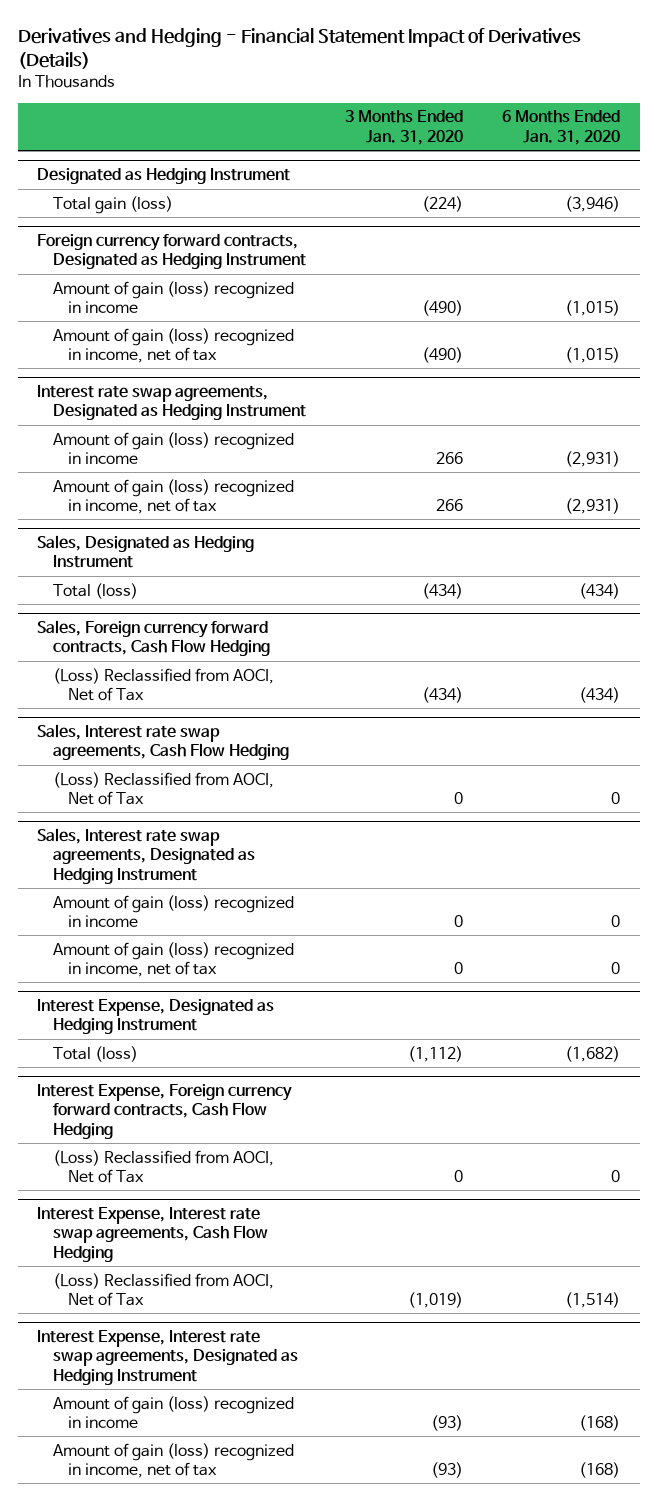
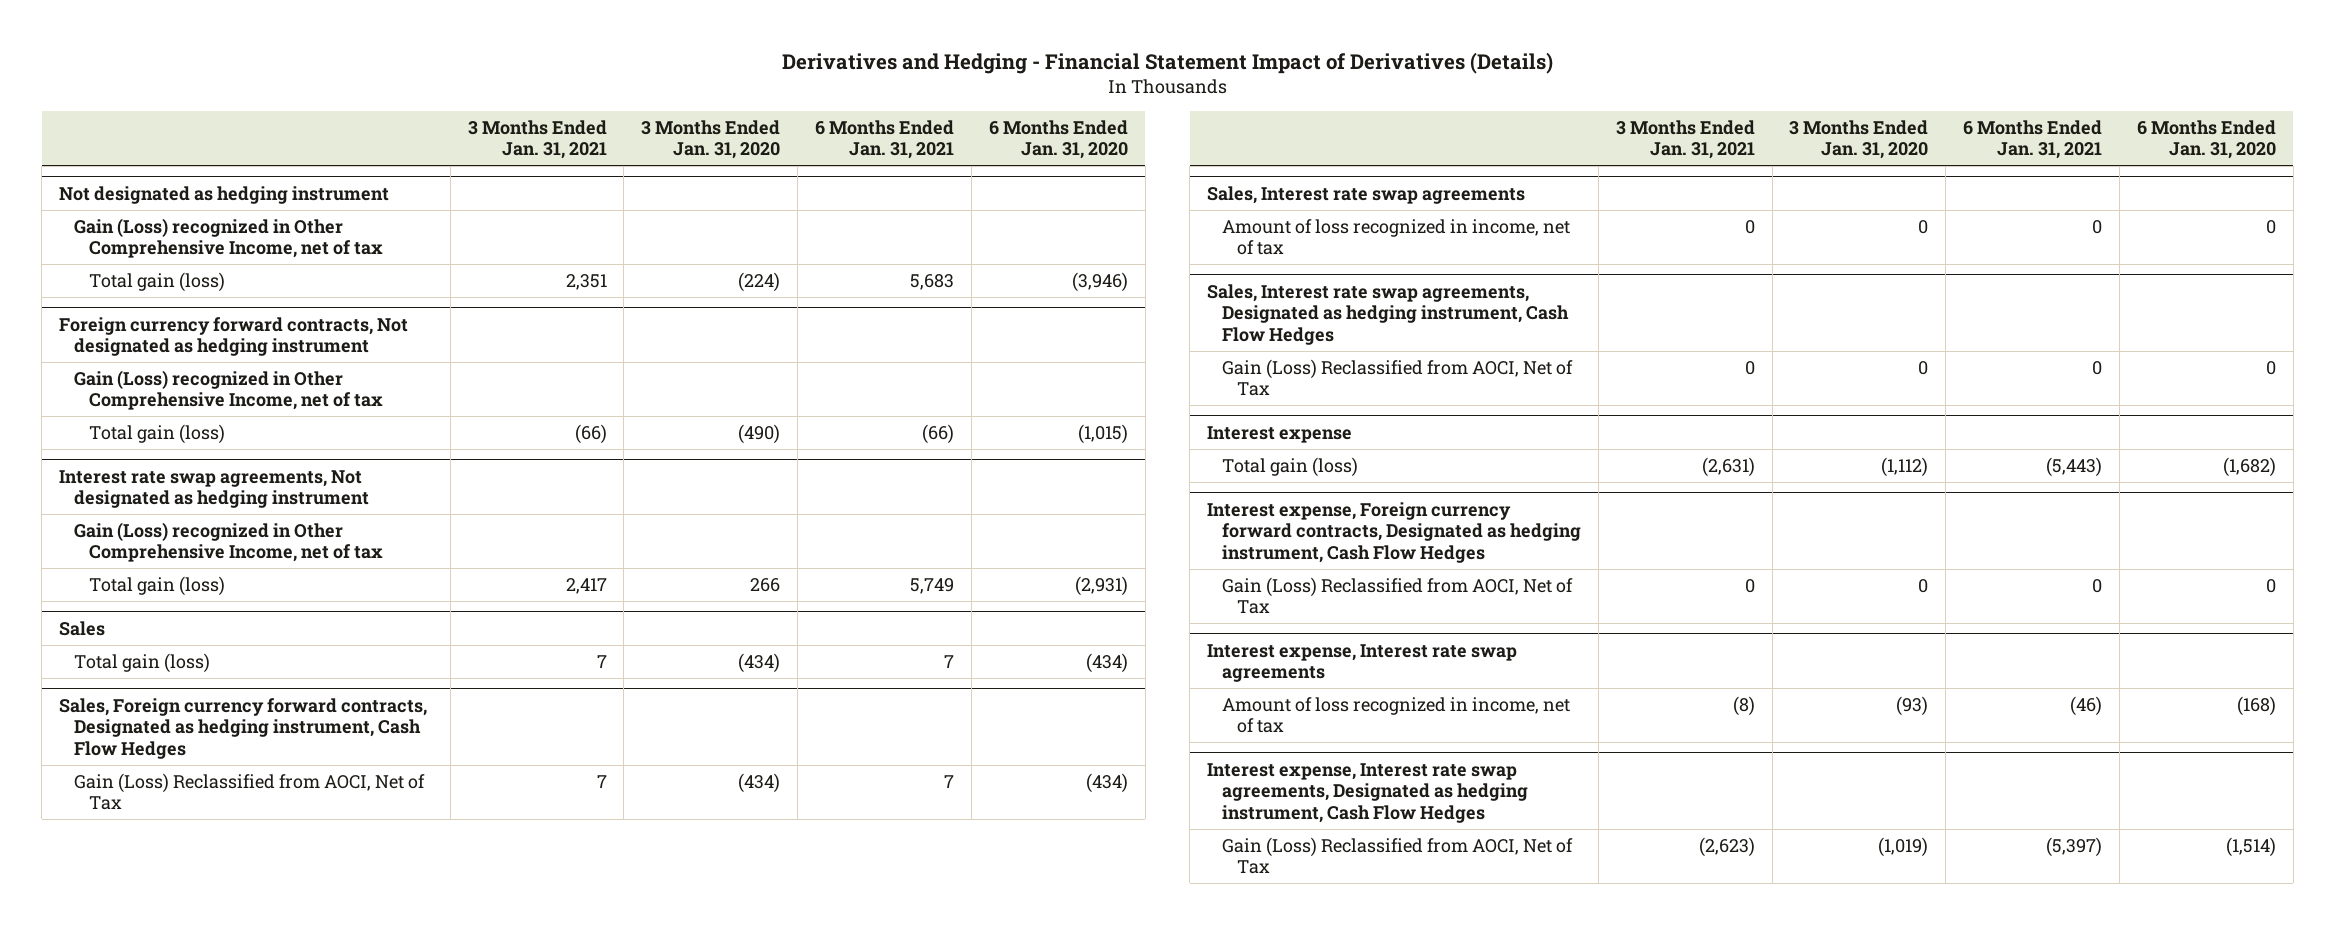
- | 3 Months Ended Jan. 31, 2020 | 6 Months Ended Jan. 31, 2020
+ | 3 Months Ended Jan. 31, 2021 | 3 Months Ended Jan. 31, 2020 | 6 Months Ended Jan. 31, 2021 | 6 Months Ended Jan. 31, 2020
- Designated as Hedging Instrument
+ Not designated as hedging instrument
+ Gain (Loss) recognized in Other Comprehensive Income, net of tax
- Foreign currency forward contracts, Designated as Hedging Instrument
- Amount of gain (loss) recognized in income | (490) | (1,015)
- Amount of gain (loss) recognized in income, net of tax | (490) | (1,015)
- Interest rate swap agreements, Designated as Hedging Instrument
- Amount of gain (loss) recognized in income | 266 | (2,931)
- Amount of gain (loss) recognized in income, net of tax | 266 | (2,931)
- Sales, Designated as Hedging Instrument
- Total (loss) | (434) | (434)
- Sales, Foreign currency forward contracts, Cash Flow Hedging
- (Loss) Reclassified from AOCI, Net of Tax | (434) | (434)
- Sales, Interest rate swap agreements, Cash Flow Hedging
- (Loss) Reclassified from AOCI, Net of Tax | 0 | 0
- Sales, Interest rate swap agreements, Designated as Hedging Instrument
- Amount of gain (loss) recognized in income | 0 | 0
- Amount of gain (loss) recognized in income, net of tax | 0 | 0
- Interest Expense, Designated as Hedging Instrument
- Total (loss) | (1,112) | (1,682)
- Interest Expense, Foreign currency forward contracts, Cash Flow Hedging
- (Loss) Reclassified from AOCI, Net of Tax | 0 | 0
- Interest Expense, Interest rate swap agreements, Cash Flow Hedging
- (Loss) Reclassified from AOCI, Net of Tax | (1,019) | (1,514)
- Interest Expense, Interest rate swap agreements, Designated as Hedging Instrument
- Amount of gain (loss) recognized in income | (93) | (168)
- Amount of gain (loss) recognized in income, net of tax | (93) | (168)
+ Foreign currency forward contracts, Not designated as hedging instrument
+ Gain (Loss) recognized in Other Comprehensive Income, net of tax
+ Total gain (loss) | (66) | (490) | (66) | (1,015)
+ Interest rate swap agreements, Not designated as hedging instrument
+ Gain (Loss) recognized in Other Comprehensive Income, net of tax
+ Total gain (loss) | 2,417 | 266 | 5,749 | (2,931)
+ Sales
+ Total gain (loss) | 7 | (434) | 7 | (434)
+ Sales, Foreign currency forward contracts, Designated as hedging instrument, Cash Flow Hedges
+ Gain (Loss) Reclassified from AOCI, Net of Tax | 7 | (434) | 7 | (434)
+ Sales, Interest rate swap agreements
+ Amount of loss recognized in income, net of tax | 0 | 0 | 0 | 0
+ Sales, Interest rate swap agreements, Designated as hedging instrument, Cash Flow Hedges
+ Gain (Loss) Reclassified from AOCI, Net of Tax | 0 | 0 | 0 | 0
+ Interest expense
+ Total gain (loss) | (2,631) | (1,112) | (5,443) | (1,682)
+ Interest expense, Foreign currency forward contracts, Designated as hedging instrument, Cash Flow Hedges
+ Gain (Loss) Reclassified from AOCI, Net of Tax | 0 | 0 | 0 | 0
+ Interest expense, Interest rate swap agreements
+ Amount of loss recognized in income, net of tax | (8) | (93) | (46) | (168)
+ Interest expense, Interest rate swap agreements, Designated as hedging instrument, Cash Flow Hedges
+ Gain (Loss) Reclassified from AOCI, Net of Tax | (2,623) | (1,019) | (5,397) | (1,514)

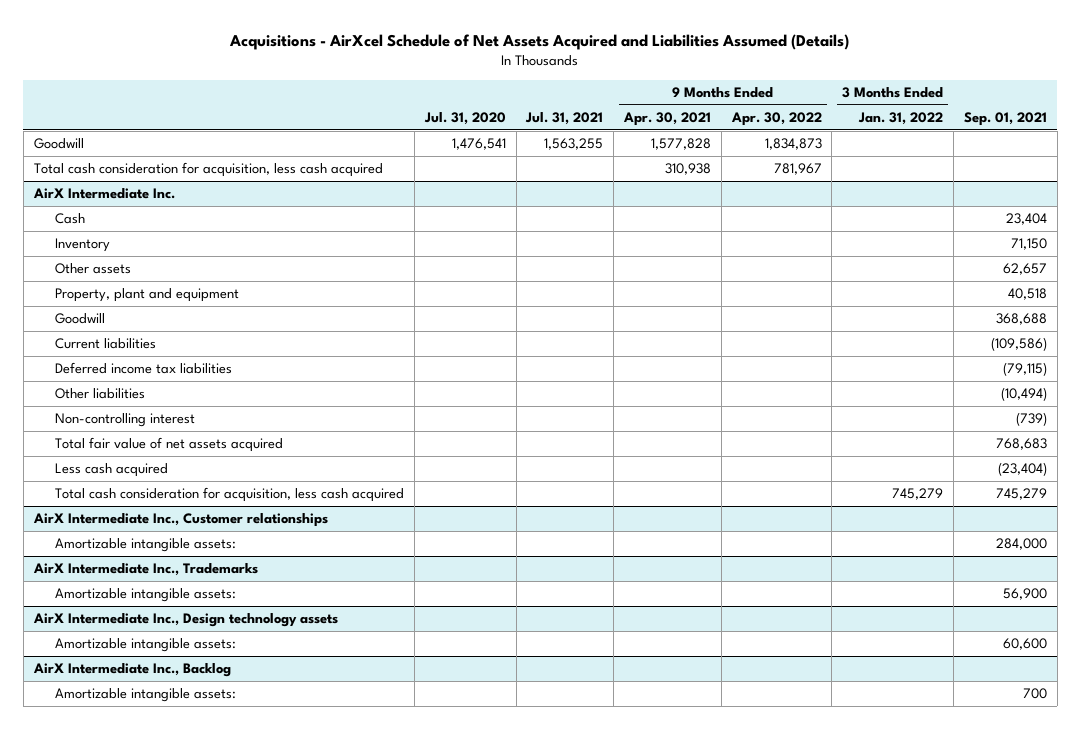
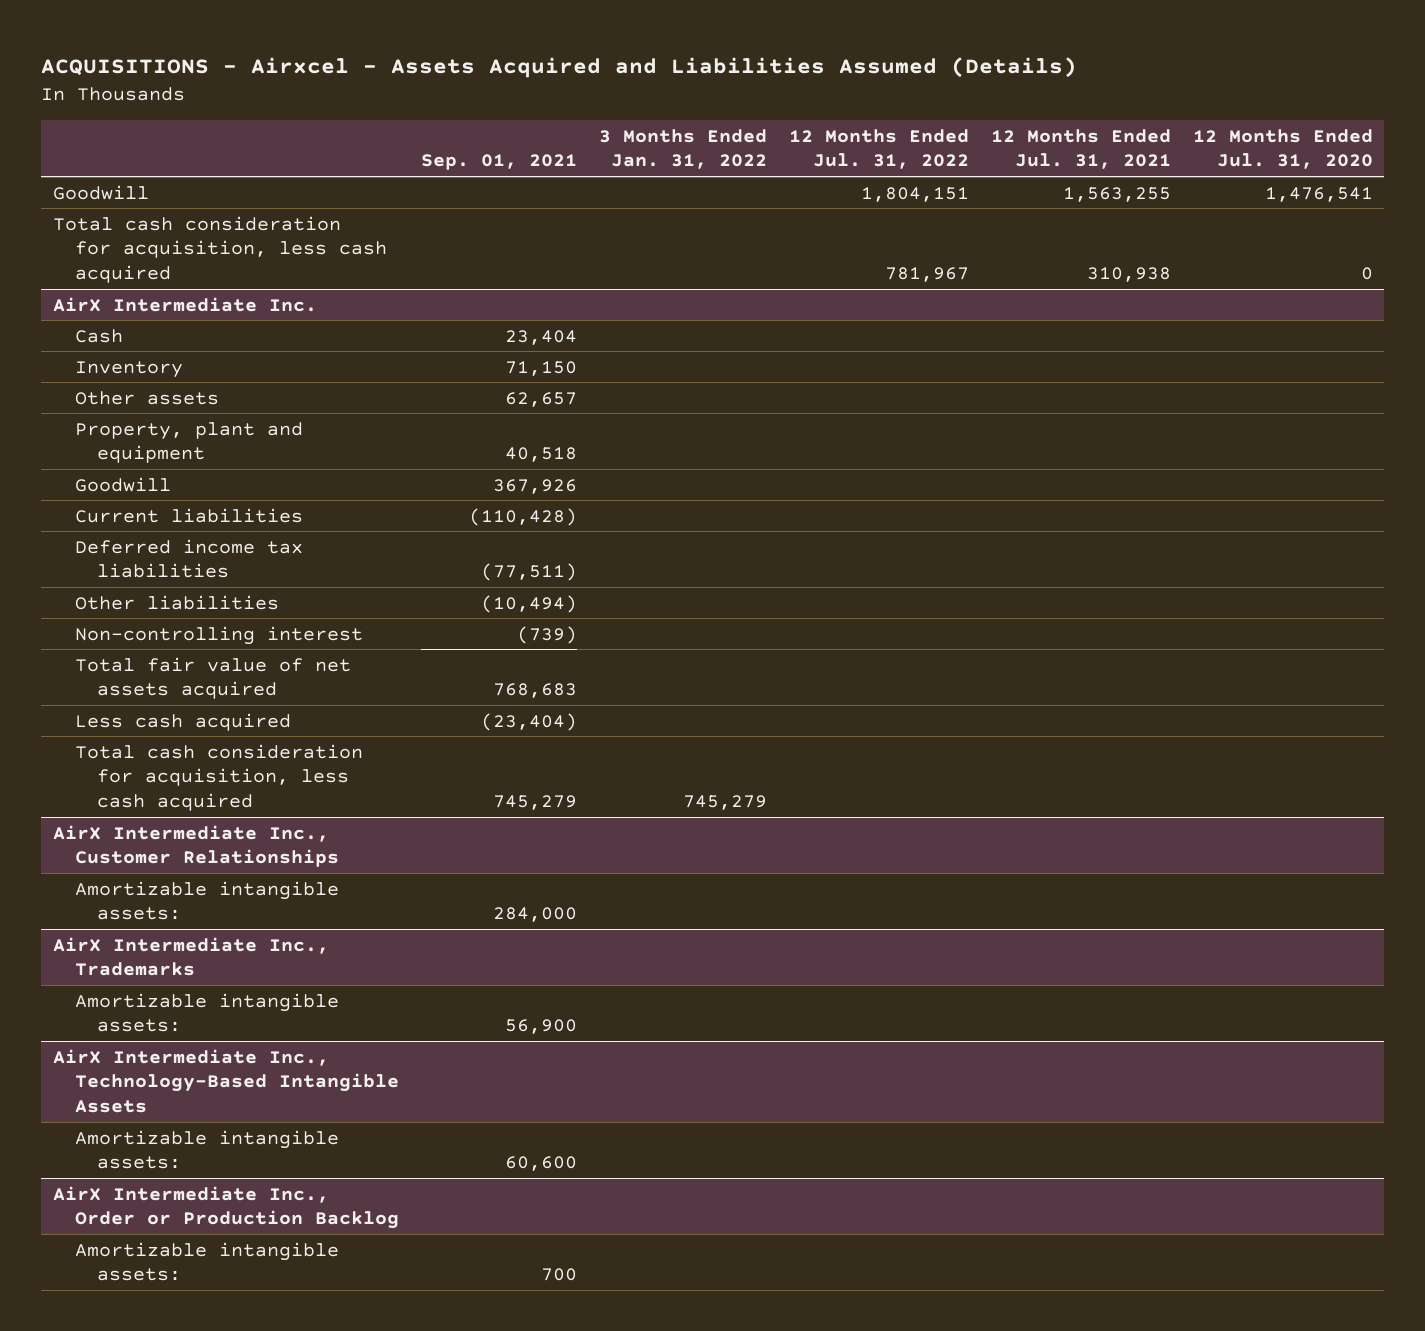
- Acquisitions - AirXcel Schedule of Net Assets Acquired and Liabilities Assumed (Details)
+ ACQUISITIONS - Airxcel - Assets Acquired and Liabilities Assumed (Details)
- | Jul. 31, 2020 | Jul. 31, 2021 | 9 Months Ended Apr. 30, 2021 | 9 Months Ended Apr. 30, 2022 | 3 Months Ended Jan. 31, 2022 | Sep. 01, 2021
+ | Sep. 01, 2021 | 3 Months Ended Jan. 31, 2022 | 12 Months Ended Jul. 31, 2022 | 12 Months Ended Jul. 31, 2021 | 12 Months Ended Jul. 31, 2020
@ AirX Intermediate Inc.
- Goodwill | | | | | | 368,688
- Current liabilities | | | | | | (109,586)
- Deferred income tax liabilities | | | | | | (79,115)
+ Goodwill | 367,926 | | | |
+ Current liabilities | (110,428) | | | |
+ Deferred income tax liabilities | (77,511) | | | |
- AirX Intermediate Inc., Customer relationships
+ AirX Intermediate Inc., Customer Relationships
- AirX Intermediate Inc., Design technology assets
+ AirX Intermediate Inc., Technology-Based Intangible Assets
- AirX Intermediate Inc., Backlog
+ AirX Intermediate Inc., Order or Production Backlog

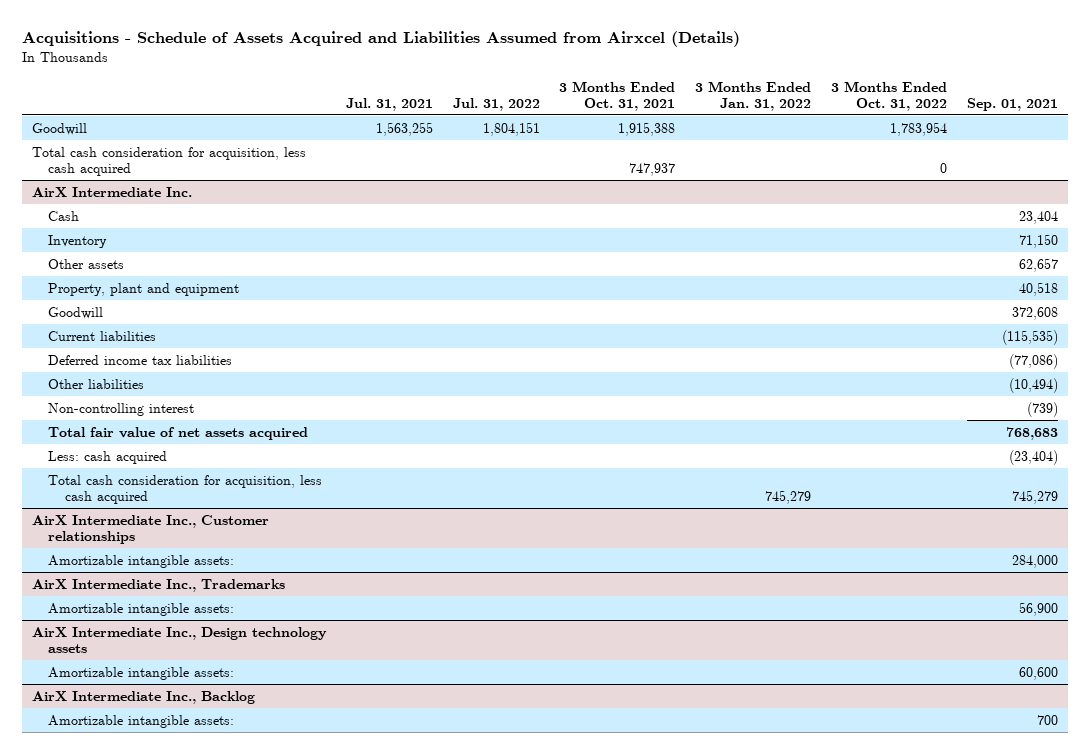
- ACQUISITIONS - Airxcel - Assets Acquired and Liabilities Assumed (Details)
+ Acquisitions - Schedule of Assets Acquired and Liabilities Assumed from Airxcel (Details)
- | Sep. 01, 2021 | 3 Months Ended Jan. 31, 2022 | 12 Months Ended Jul. 31, 2022 | 12 Months Ended Jul. 31, 2021 | 12 Months Ended Jul. 31, 2020
+ | Jul. 31, 2021 | Jul. 31, 2022 | 3 Months Ended Oct. 31, 2021 | 3 Months Ended Jan. 31, 2022 | 3 Months Ended Oct. 31, 2022 | Sep. 01, 2021
@ AirX Intermediate Inc.
- Goodwill | 367,926 | | | |
- Current liabilities | (110,428) | | | |
- Deferred income tax liabilities | (77,511) | | | |
+ Goodwill | | | | | | 372,608
+ Current liabilities | | | | | | (115,535)
+ Deferred income tax liabilities | | | | | | (77,086)
- Less cash acquired | (23,404) | | | |
+ Less: cash acquired | | | | | | (23,404)
- AirX Intermediate Inc., Customer Relationships
+ AirX Intermediate Inc., Customer relationships
- AirX Intermediate Inc., Technology-Based Intangible Assets
+ AirX Intermediate Inc., Design technology assets
- AirX Intermediate Inc., Order or Production Backlog
+ AirX Intermediate Inc., Backlog

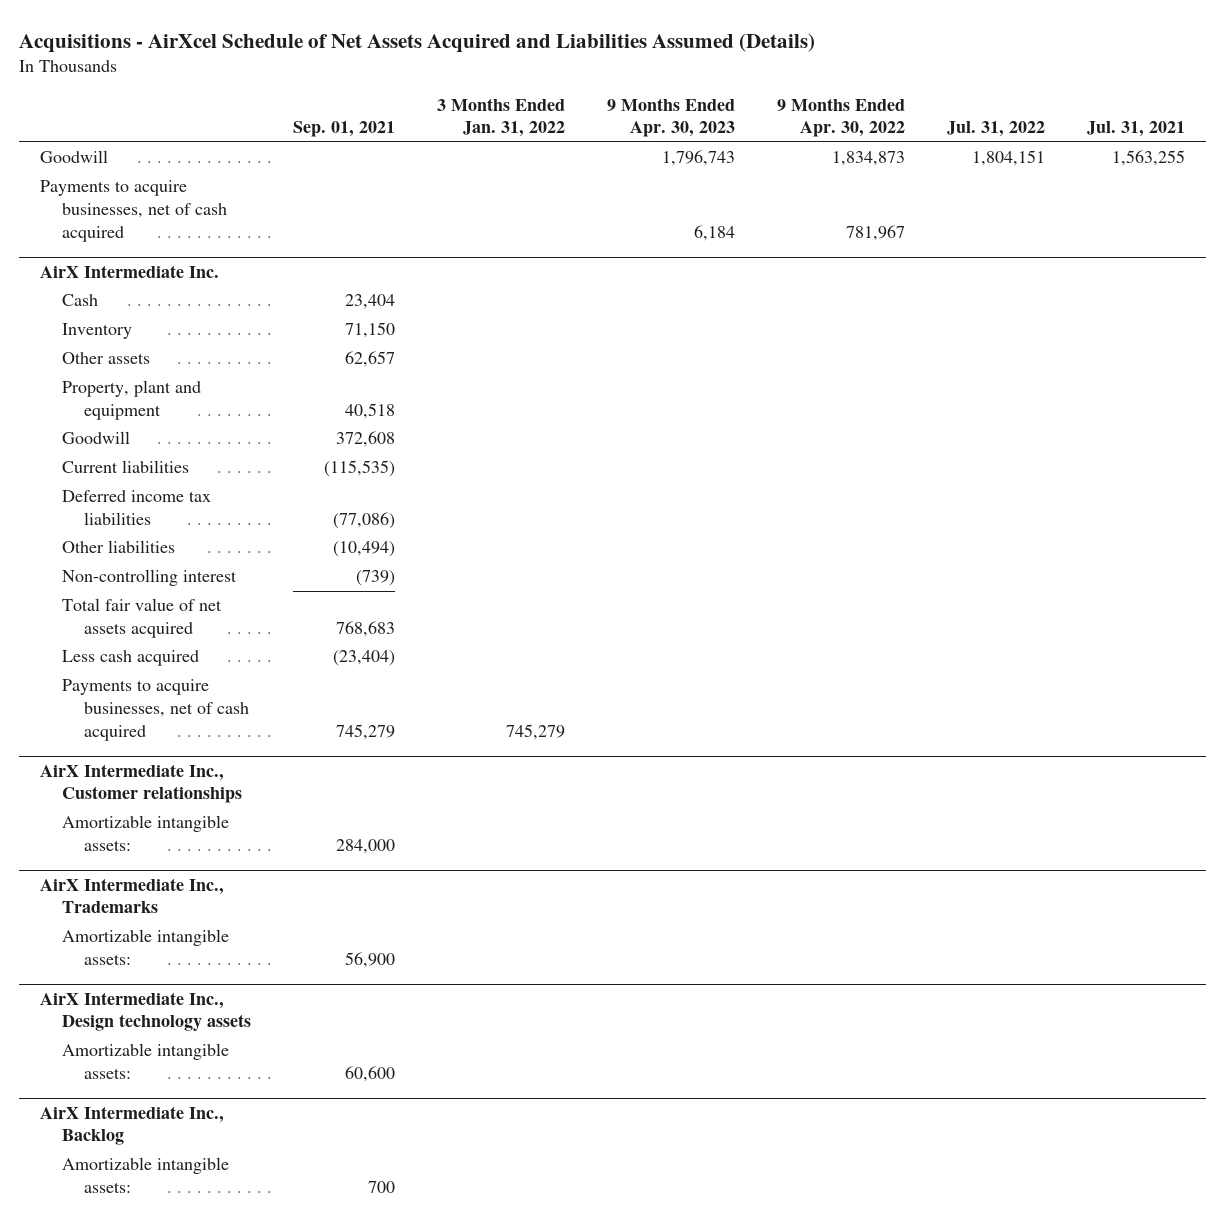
- Acquisitions - Schedule of Assets Acquired and Liabilities Assumed from Airxcel (Details)
+ Acquisitions - AirXcel Schedule of Net Assets Acquired and Liabilities Assumed (Details)
- | Jul. 31, 2021 | Jul. 31, 2022 | 3 Months Ended Oct. 31, 2021 | 3 Months Ended Jan. 31, 2022 | 3 Months Ended Oct. 31, 2022 | Sep. 01, 2021
+ | Sep. 01, 2021 | 3 Months Ended Jan. 31, 2022 | 9 Months Ended Apr. 30, 2023 | 9 Months Ended Apr. 30, 2022 | Jul. 31, 2022 | Jul. 31, 2021
- Total cash consideration for acquisition, less cash acquired | | | 747,937 | | 0 |
+ Payments to acquire businesses, net of cash acquired | | | 6,184 | 781,967 | |
@ AirX Intermediate Inc.
- Less: cash acquired | | | | | | (23,404)
- Total cash consideration for acquisition, less cash acquired | | | | 745,279 | | 745,279
+ Less cash acquired | (23,404) | | | | |
+ Payments to acquire businesses, net of cash acquired | 745,279 | 745,279 | | | |

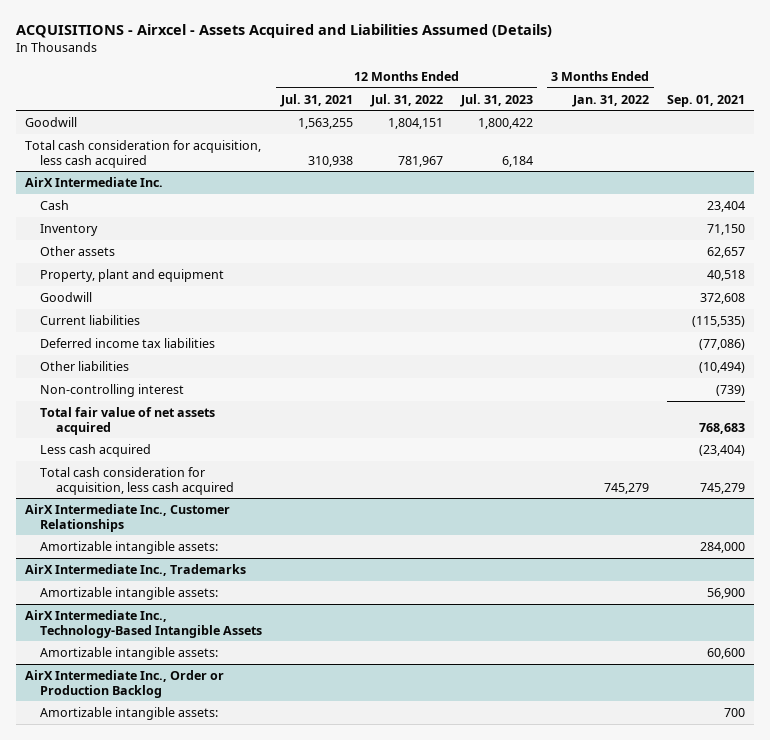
- Acquisitions - AirXcel Schedule of Net Assets Acquired and Liabilities Assumed (Details)
+ ACQUISITIONS - Airxcel - Assets Acquired and Liabilities Assumed (Details)
- | Sep. 01, 2021 | 3 Months Ended Jan. 31, 2022 | 9 Months Ended Apr. 30, 2023 | 9 Months Ended Apr. 30, 2022 | Jul. 31, 2022 | Jul. 31, 2021
+ | 12 Months Ended Jul. 31, 2021 | 12 Months Ended Jul. 31, 2022 | 12 Months Ended Jul. 31, 2023 | 3 Months Ended Jan. 31, 2022 | Sep. 01, 2021
- Payments to acquire businesses, net of cash acquired | | | 6,184 | 781,967 | |
+ Total cash consideration for acquisition, less cash acquired | 310,938 | 781,967 | 6,184 | |
@ AirX Intermediate Inc.
- Payments to acquire businesses, net of cash acquired | 745,279 | 745,279 | | | |
- AirX Intermediate Inc., Customer relationships
@ AirX Intermediate Inc.
+ Total cash consideration for acquisition, less cash acquired | | | | 745,279 | 745,279
+ AirX Intermediate Inc., Customer Relationships
- AirX Intermediate Inc., Design technology assets
+ AirX Intermediate Inc., Technology-Based Intangible Assets
- AirX Intermediate Inc., Backlog
+ AirX Intermediate Inc., Order or Production Backlog

